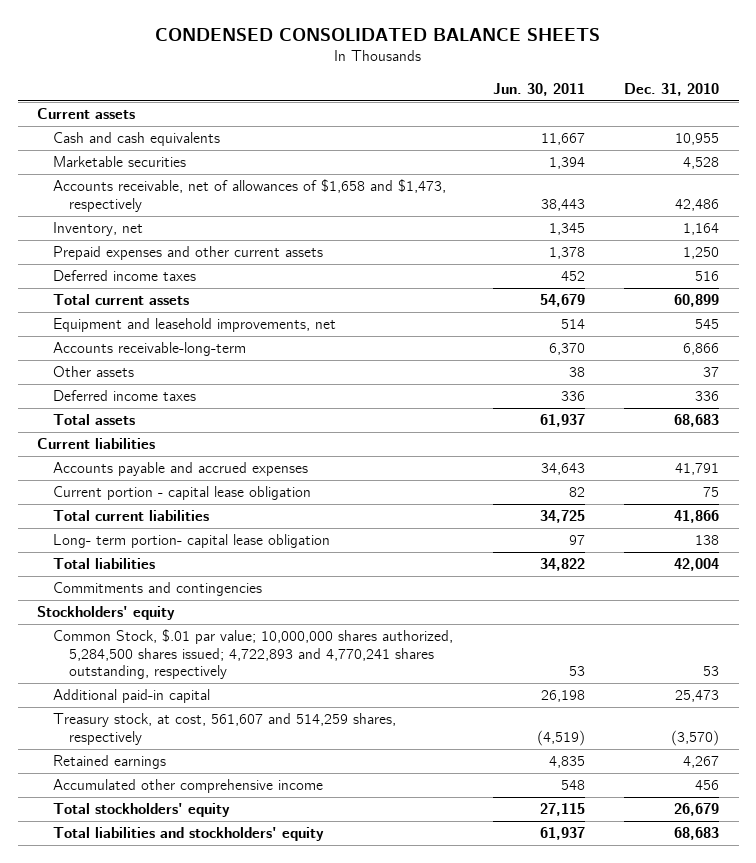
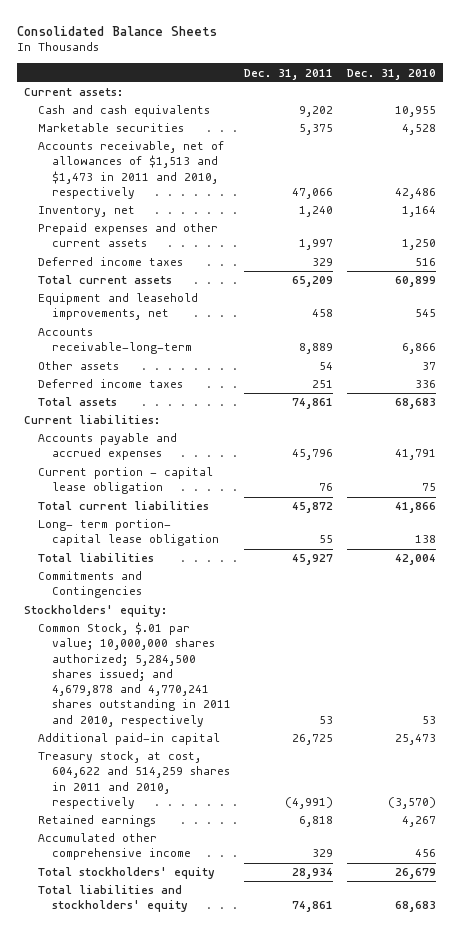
- CONDENSED CONSOLIDATED BALANCE SHEETS
+ Consolidated Balance Sheets
- | Jun. 30, 2011 | Dec. 31, 2010
+ | Dec. 31, 2011 | Dec. 31, 2010
- Current assets
+ Current assets:
- Accounts receivable, net of allowances of $1,658 and $1,473, respectively | 38,443 | 42,486
+ Accounts receivable, net of allowances of $1,513 and $1,473 in 2011 and 2010, respectively | 47,066 | 42,486
- Current liabilities
+ Current liabilities:
- Commitments and contingencies
- Stockholders' equity
- Common Stock, $.01 par value; 10,000,000 shares authorized, 5,284,500 shares issued; 4,722,893 and 4,770,241 shares outstanding, respectively | 53 | 53
+ Commitments and Contingencies
+ Stockholders' equity:
+ Common Stock, $.01 par value; 10,000,000 shares authorized; 5,284,500 shares issued; and 4,679,878 and 4,770,241 shares outstanding in 2011 and 2010, respectively | 53 | 53
- Treasury stock, at cost, 561,607 and 514,259 shares, respectively | (4,519) | (3,570)
+ Treasury stock, at cost, 604,622 and 514,259 shares in 2011 and 2010, respectively | (4,991) | (3,570)

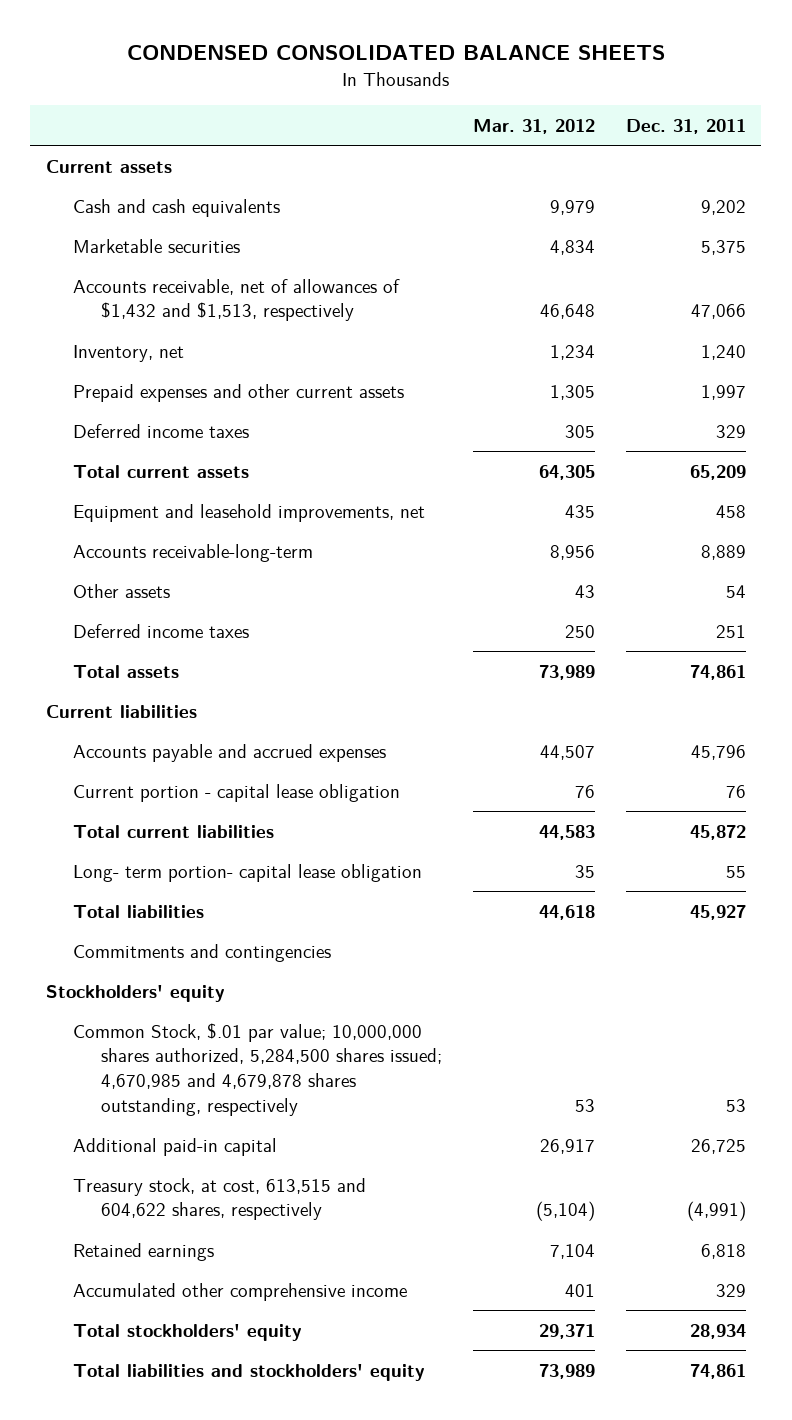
- Consolidated Balance Sheets
+ CONDENSED CONSOLIDATED BALANCE SHEETS
- | Dec. 31, 2011 | Dec. 31, 2010
+ | Mar. 31, 2012 | Dec. 31, 2011
- Current assets:
+ Current assets
- Accounts receivable, net of allowances of $1,513 and $1,473 in 2011 and 2010, respectively | 47,066 | 42,486
+ Accounts receivable, net of allowances of $1,432 and $1,513, respectively | 46,648 | 47,066
- Current liabilities:
+ Current liabilities
- Commitments and Contingencies
- Stockholders' equity:
- Common Stock, $.01 par value; 10,000,000 shares authorized; 5,284,500 shares issued; and 4,679,878 and 4,770,241 shares outstanding in 2011 and 2010, respectively | 53 | 53
+ Commitments and contingencies
+ Stockholders' equity
+ Common Stock, $.01 par value; 10,000,000 shares authorized, 5,284,500 shares issued; 4,670,985 and 4,679,878 shares outstanding, respectively | 53 | 53
- Treasury stock, at cost, 604,622 and 514,259 shares in 2011 and 2010, respectively | (4,991) | (3,570)
+ Treasury stock, at cost, 613,515 and 604,622 shares, respectively | (5,104) | (4,991)

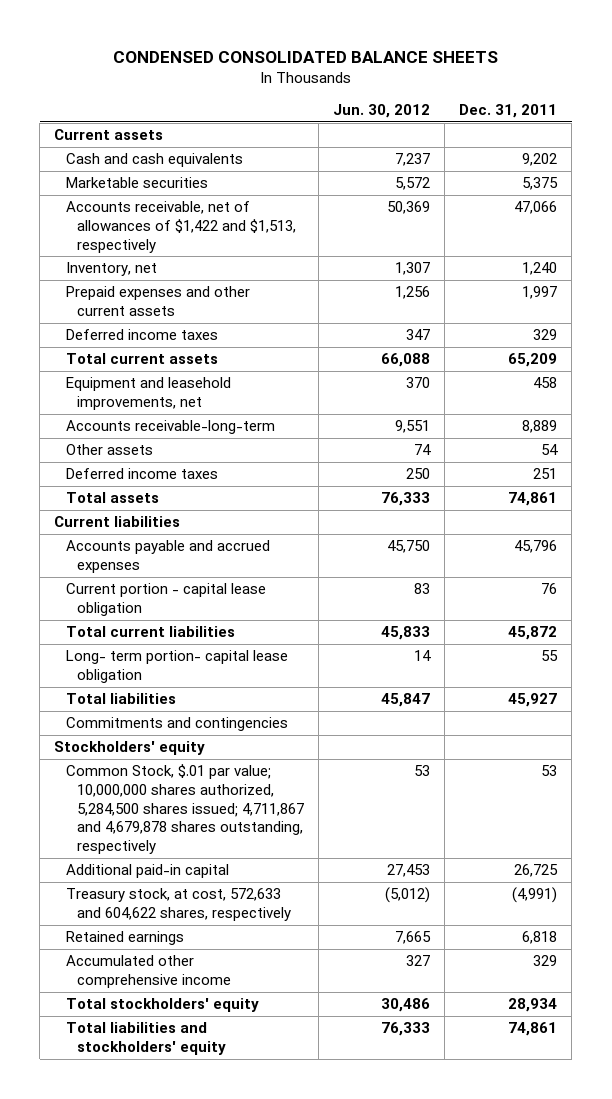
- | Mar. 31, 2012 | Dec. 31, 2011
+ | Jun. 30, 2012 | Dec. 31, 2011
- Accounts receivable, net of allowances of $1,432 and $1,513, respectively | 46,648 | 47,066
+ Accounts receivable, net of allowances of $1,422 and $1,513, respectively | 50,369 | 47,066
- Common Stock, $.01 par value; 10,000,000 shares authorized, 5,284,500 shares issued; 4,670,985 and 4,679,878 shares outstanding, respectively | 53 | 53
+ Common Stock, $.01 par value; 10,000,000 shares authorized, 5,284,500 shares issued; 4,711,867 and 4,679,878 shares outstanding, respectively | 53 | 53
- Treasury stock, at cost, 613,515 and 604,622 shares, respectively | (5,104) | (4,991)
+ Treasury stock, at cost, 572,633 and 604,622 shares, respectively | (5,012) | (4,991)

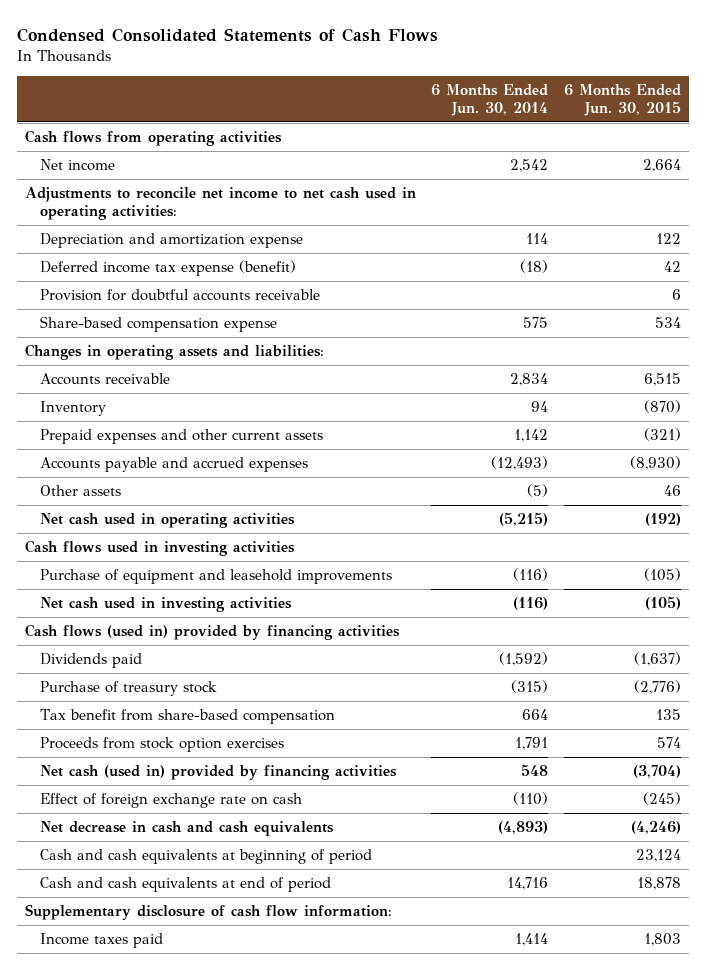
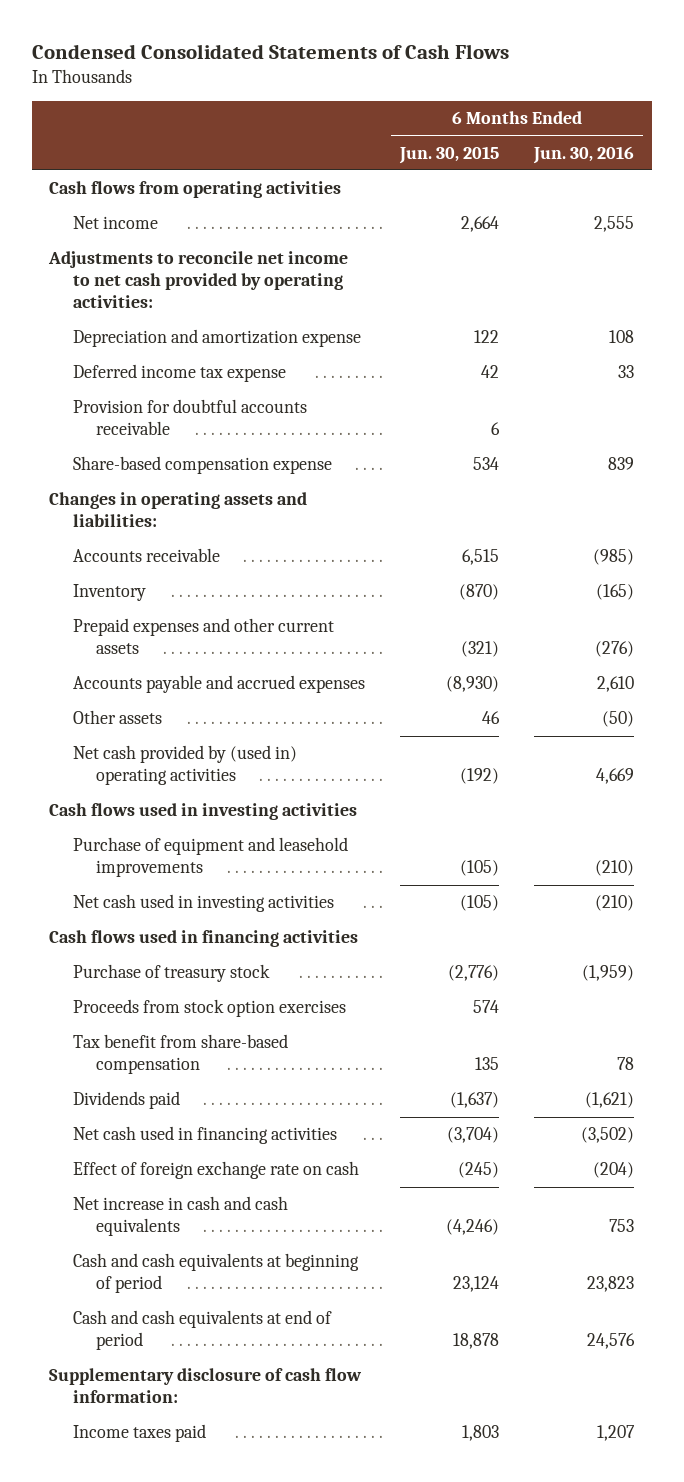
- | 6 Months Ended Jun. 30, 2014 | 6 Months Ended Jun. 30, 2015
+ | 6 Months Ended Jun. 30, 2015 | 6 Months Ended Jun. 30, 2016
- Adjustments to reconcile net income to net cash used in operating activities:
+ Adjustments to reconcile net income to net cash provided by operating activities:
- Deferred income tax expense (benefit) | (18) | 42
+ Deferred income tax expense | 42 | 33
- Net cash used in operating activities | (5,215) | (192)
+ Net cash provided by (used in) operating activities | (192) | 4,669
- Cash flows (used in) provided by financing activities
+ Cash flows used in financing activities
- Net cash (used in) provided by financing activities | 548 | (3,704)
moved down: Tax benefit from share-based compensation | 135 | 78
moved down: Dividends paid | (1,637) | (1,621)
+ Net cash used in financing activities | (3,704) | (3,502)
- Net decrease in cash and cash equivalents | (4,893) | (4,246)
+ Net increase in cash and cash equivalents | (4,246) | 753

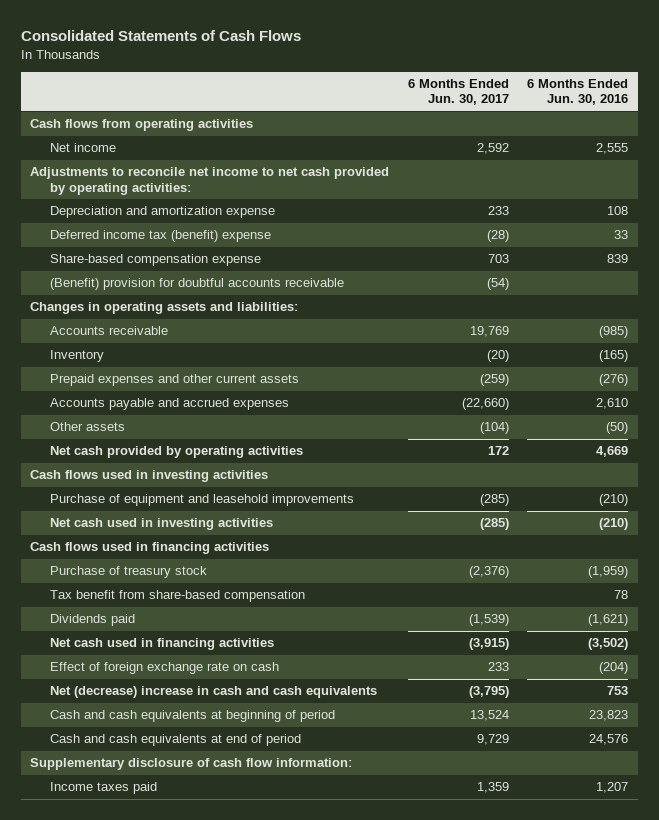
- Condensed Consolidated Statements of Cash Flows
+ Consolidated Statements of Cash Flows
- | 6 Months Ended Jun. 30, 2015 | 6 Months Ended Jun. 30, 2016
+ | 6 Months Ended Jun. 30, 2017 | 6 Months Ended Jun. 30, 2016
- Deferred income tax expense | 42 | 33
- Provision for doubtful accounts receivable | 6 |
+ Deferred income tax (benefit) expense | (28) | 33
+ (Benefit) provision for doubtful accounts receivable | (54) |
- Net cash provided by (used in) operating activities | (192) | 4,669
+ Net cash provided by operating activities | 172 | 4,669
- Proceeds from stock option exercises | 574 |
- Net increase in cash and cash equivalents | (4,246) | 753
+ Net (decrease) increase in cash and cash equivalents | (3,795) | 753

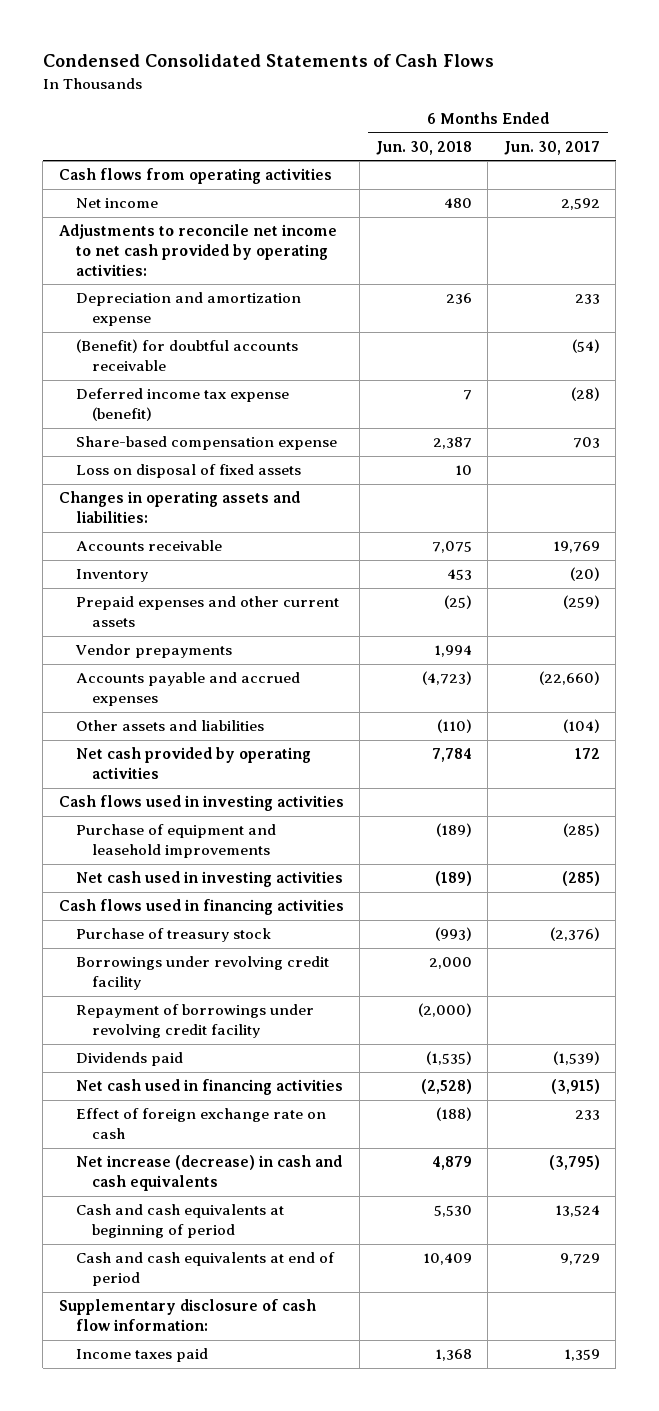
- Consolidated Statements of Cash Flows
+ Condensed Consolidated Statements of Cash Flows
- | 6 Months Ended Jun. 30, 2017 | 6 Months Ended Jun. 30, 2016
+ | 6 Months Ended Jun. 30, 2018 | 6 Months Ended Jun. 30, 2017
- Deferred income tax (benefit) expense | (28) | 33
+ (Benefit) for doubtful accounts receivable | | (54)
+ Deferred income tax expense (benefit) | 7 | (28)
- (Benefit) provision for doubtful accounts receivable | (54) |
+ Loss on disposal of fixed assets | 10 |
+ Vendor prepayments | 1,994 |
- Other assets | (104) | (50)
+ Other assets and liabilities | (110) | (104)
- Tax benefit from share-based compensation | | 78
+ Borrowings under revolving credit facility | 2,000 |
+ Repayment of borrowings under revolving credit facility | (2,000) |
- Net (decrease) increase in cash and cash equivalents | (3,795) | 753
+ Net increase (decrease) in cash and cash equivalents | 4,879 | (3,795)

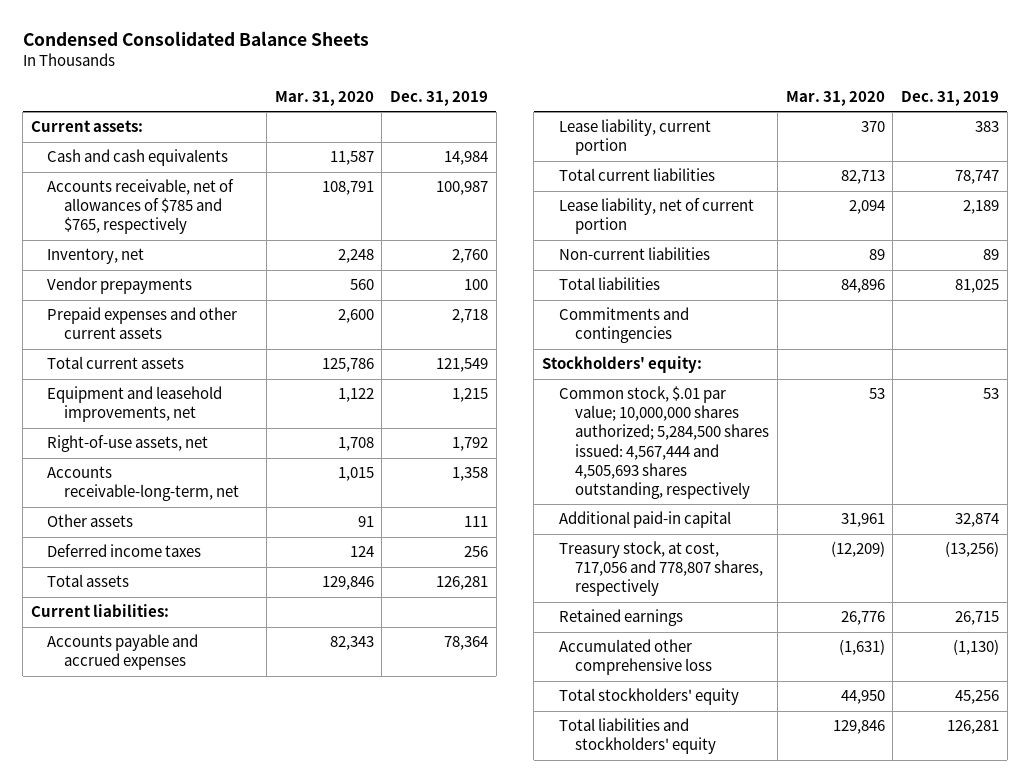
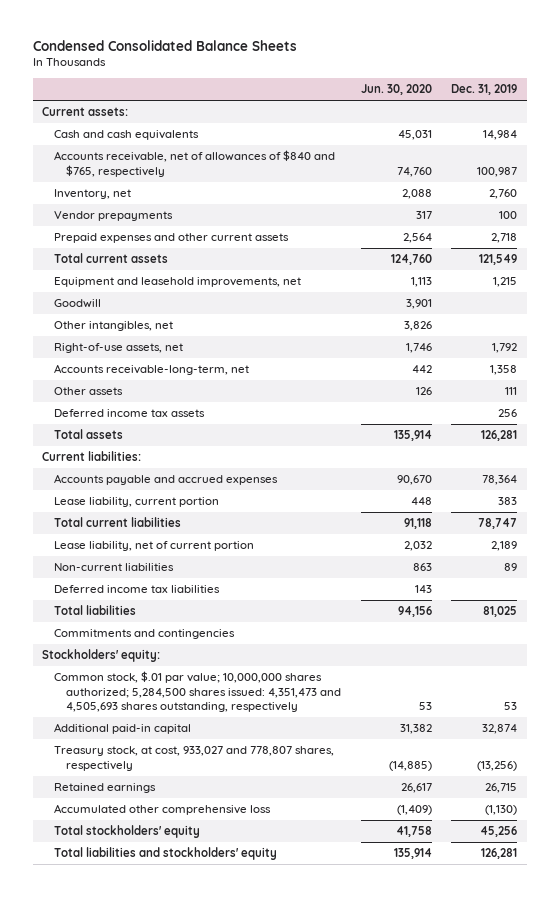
- | Mar. 31, 2020 | Dec. 31, 2019
+ | Jun. 30, 2020 | Dec. 31, 2019
- Accounts receivable, net of allowances of $785 and $765, respectively | 108,791 | 100,987
+ Accounts receivable, net of allowances of $840 and $765, respectively | 74,760 | 100,987
+ Goodwill | 3,901 |
+ Other intangibles, net | 3,826 |
- Deferred income taxes | 124 | 256
+ Deferred income tax assets | | 256
+ Deferred income tax liabilities | 143 |
- Common stock, $.01 par value; 10,000,000 shares authorized; 5,284,500 shares issued: 4,567,444 and 4,505,693 shares outstanding, respectively | 53 | 53
+ Common stock, $.01 par value; 10,000,000 shares authorized; 5,284,500 shares issued: 4,351,473 and 4,505,693 shares outstanding, respectively | 53 | 53
- Treasury stock, at cost, 717,056 and 778,807 shares, respectively | (12,209) | (13,256)
+ Treasury stock, at cost, 933,027 and 778,807 shares, respectively | (14,885) | (13,256)

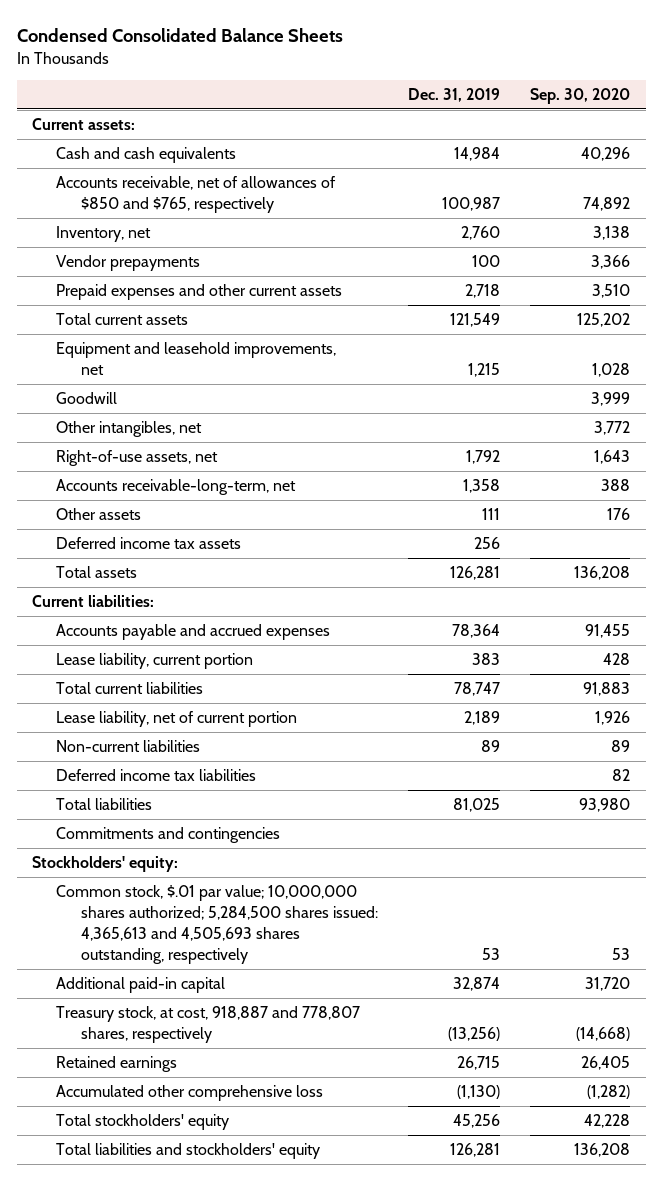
- | Jun. 30, 2020 | Dec. 31, 2019
+ | Dec. 31, 2019 | Sep. 30, 2020
- Accounts receivable, net of allowances of $840 and $765, respectively | 74,760 | 100,987
+ Accounts receivable, net of allowances of $850 and $765, respectively | 100,987 | 74,892
- Common stock, $.01 par value; 10,000,000 shares authorized; 5,284,500 shares issued: 4,351,473 and 4,505,693 shares outstanding, respectively | 53 | 53
+ Common stock, $.01 par value; 10,000,000 shares authorized; 5,284,500 shares issued: 4,365,613 and 4,505,693 shares outstanding, respectively | 53 | 53
- Treasury stock, at cost, 933,027 and 778,807 shares, respectively | (14,885) | (13,256)
+ Treasury stock, at cost, 918,887 and 778,807 shares, respectively | (13,256) | (14,668)

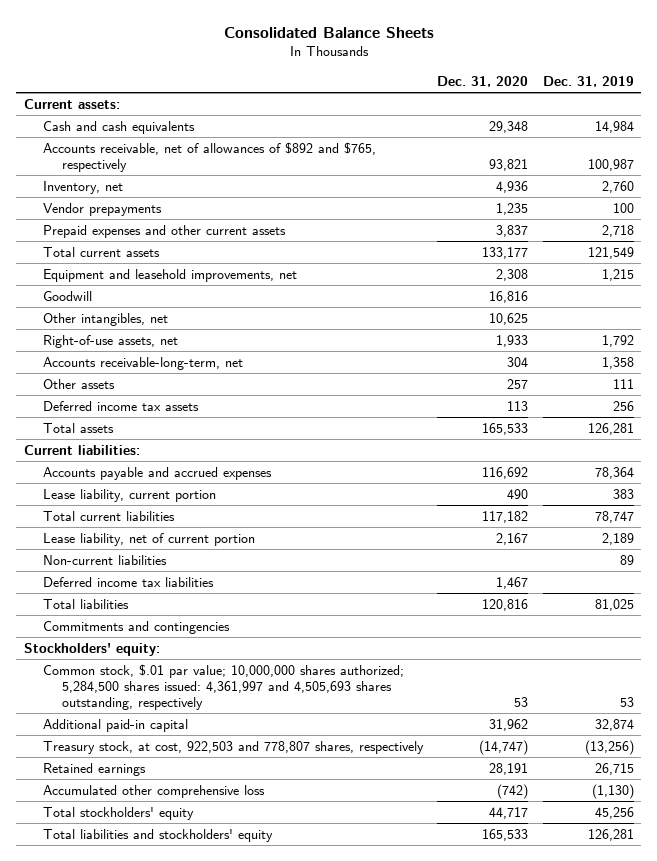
- Condensed Consolidated Balance Sheets
+ Consolidated Balance Sheets
- | Dec. 31, 2019 | Sep. 30, 2020
+ | Dec. 31, 2020 | Dec. 31, 2019
- Accounts receivable, net of allowances of $850 and $765, respectively | 100,987 | 74,892
+ Accounts receivable, net of allowances of $892 and $765, respectively | 93,821 | 100,987
- Common stock, $.01 par value; 10,000,000 shares authorized; 5,284,500 shares issued: 4,365,613 and 4,505,693 shares outstanding, respectively | 53 | 53
+ Common stock, $.01 par value; 10,000,000 shares authorized; 5,284,500 shares issued: 4,361,997 and 4,505,693 shares outstanding, respectively | 53 | 53
- Treasury stock, at cost, 918,887 and 778,807 shares, respectively | (13,256) | (14,668)
+ Treasury stock, at cost, 922,503 and 778,807 shares, respectively | (14,747) | (13,256)

